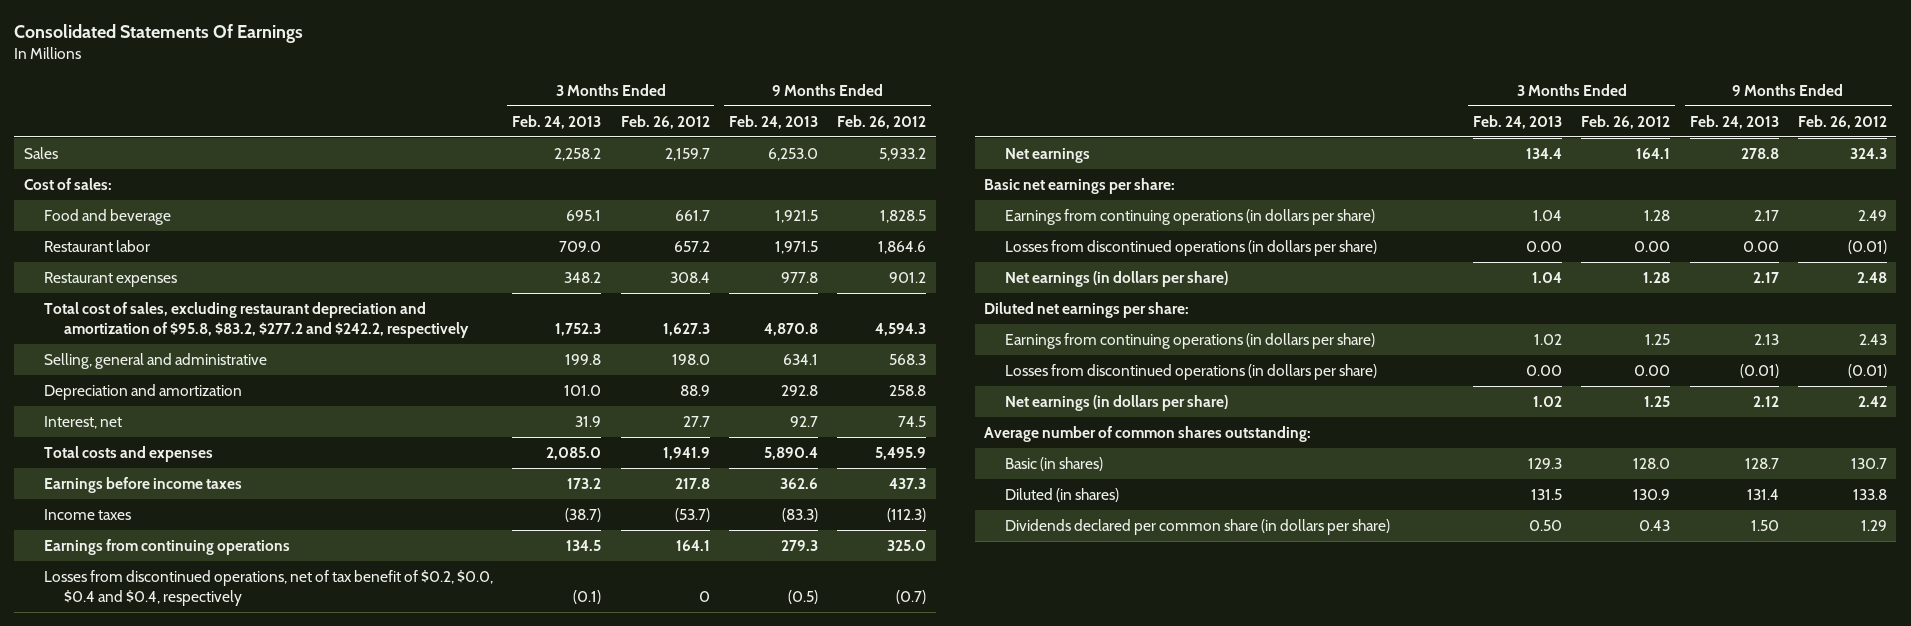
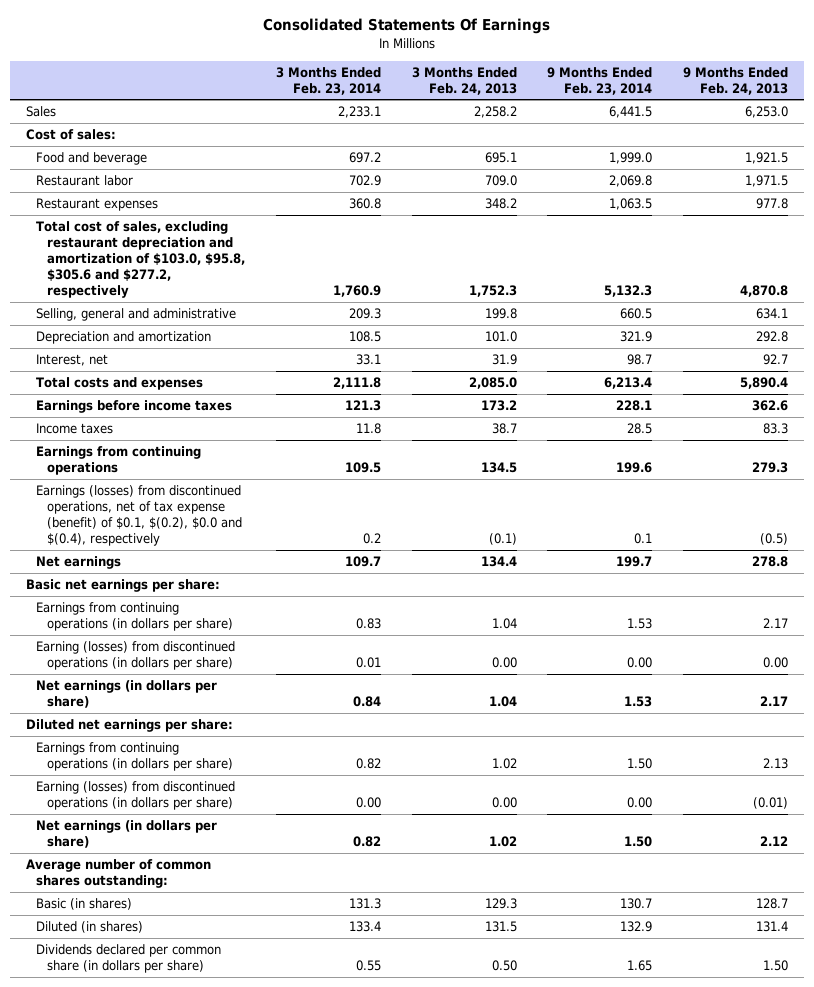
- | 3 Months Ended Feb. 24, 2013 | 3 Months Ended Feb. 26, 2012 | 9 Months Ended Feb. 24, 2013 | 9 Months Ended Feb. 26, 2012
+ | 3 Months Ended Feb. 23, 2014 | 3 Months Ended Feb. 24, 2013 | 9 Months Ended Feb. 23, 2014 | 9 Months Ended Feb. 24, 2013
- Total cost of sales, excluding restaurant depreciation and amortization of $95.8, $83.2, $277.2 and $242.2, respectively | 1,752.3 | 1,627.3 | 4,870.8 | 4,594.3
+ Total cost of sales, excluding restaurant depreciation and amortization of $103.0, $95.8, $305.6 and $277.2, respectively | 1,760.9 | 1,752.3 | 5,132.3 | 4,870.8
- Income taxes | (38.7) | (53.7) | (83.3) | (112.3)
+ Income taxes | 11.8 | 38.7 | 28.5 | 83.3
- Losses from discontinued operations, net of tax benefit of $0.2, $0.0, $0.4 and $0.4, respectively | (0.1) | 0 | (0.5) | (0.7)
+ Earnings (losses) from discontinued operations, net of tax expense (benefit) of $0.1, $(0.2), $0.0 and $(0.4), respectively | 0.2 | (0.1) | 0.1 | (0.5)
- Losses from discontinued operations (in dollars per share) | 0.00 | 0.00 | 0.00 | (0.01)
+ Earning (losses) from discontinued operations (in dollars per share) | 0.01 | 0.00 | 0.00 | 0.00
- Losses from discontinued operations (in dollars per share) | 0.00 | 0.00 | (0.01) | (0.01)
+ Earning (losses) from discontinued operations (in dollars per share) | 0.00 | 0.00 | 0.00 | (0.01)

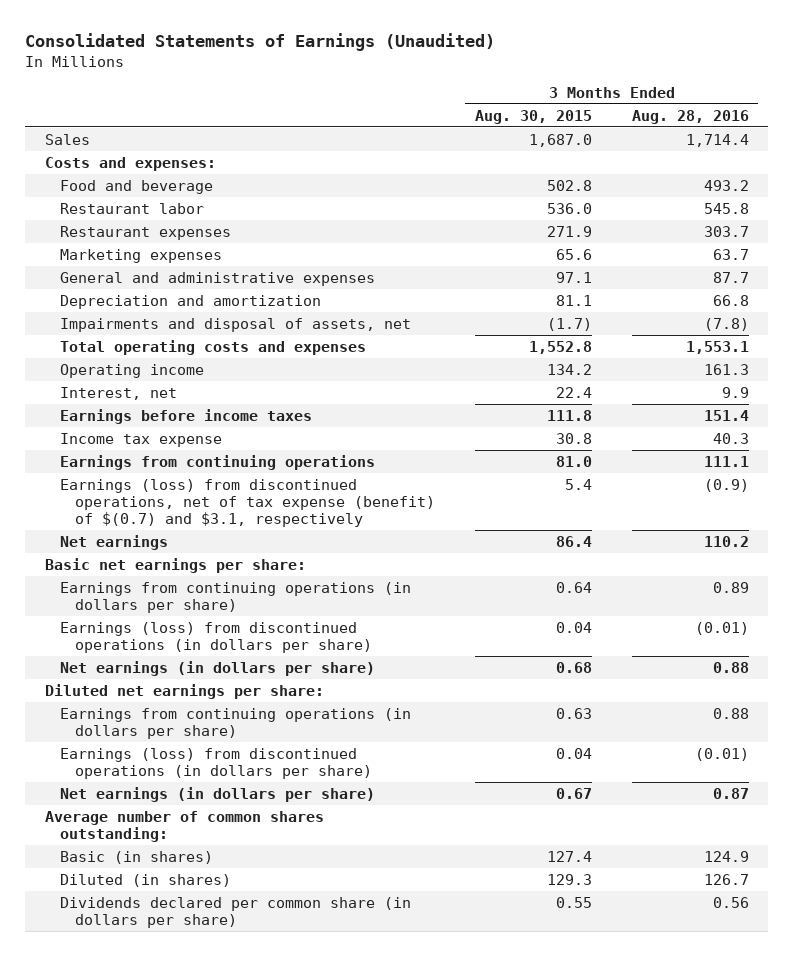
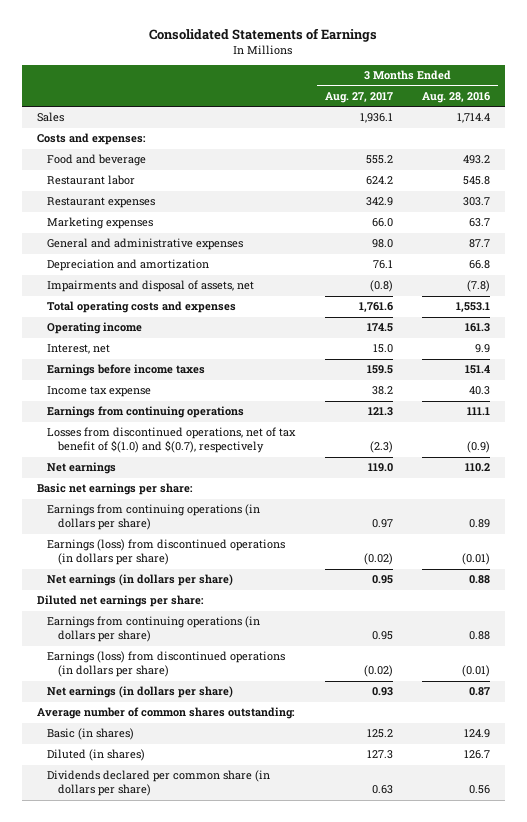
- Consolidated Statements of Earnings (Unaudited)
+ Consolidated Statements of Earnings
- | 3 Months Ended Aug. 30, 2015 | 3 Months Ended Aug. 28, 2016
+ | 3 Months Ended Aug. 27, 2017 | 3 Months Ended Aug. 28, 2016
- Earnings (loss) from discontinued operations, net of tax expense (benefit) of $(0.7) and $3.1, respectively | 5.4 | (0.9)
+ Losses from discontinued operations, net of tax benefit of $(1.0) and $(0.7), respectively | (2.3) | (0.9)

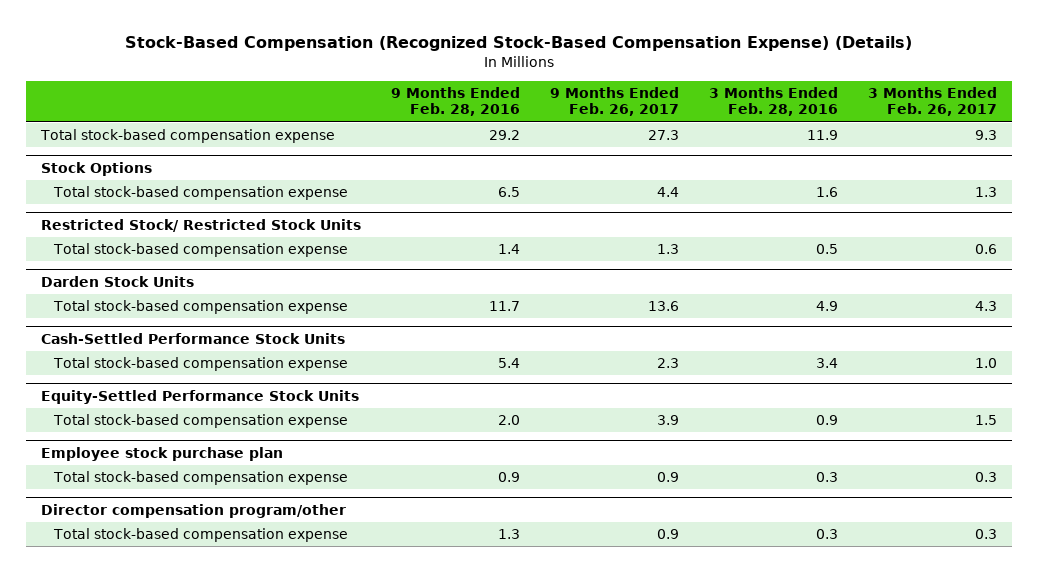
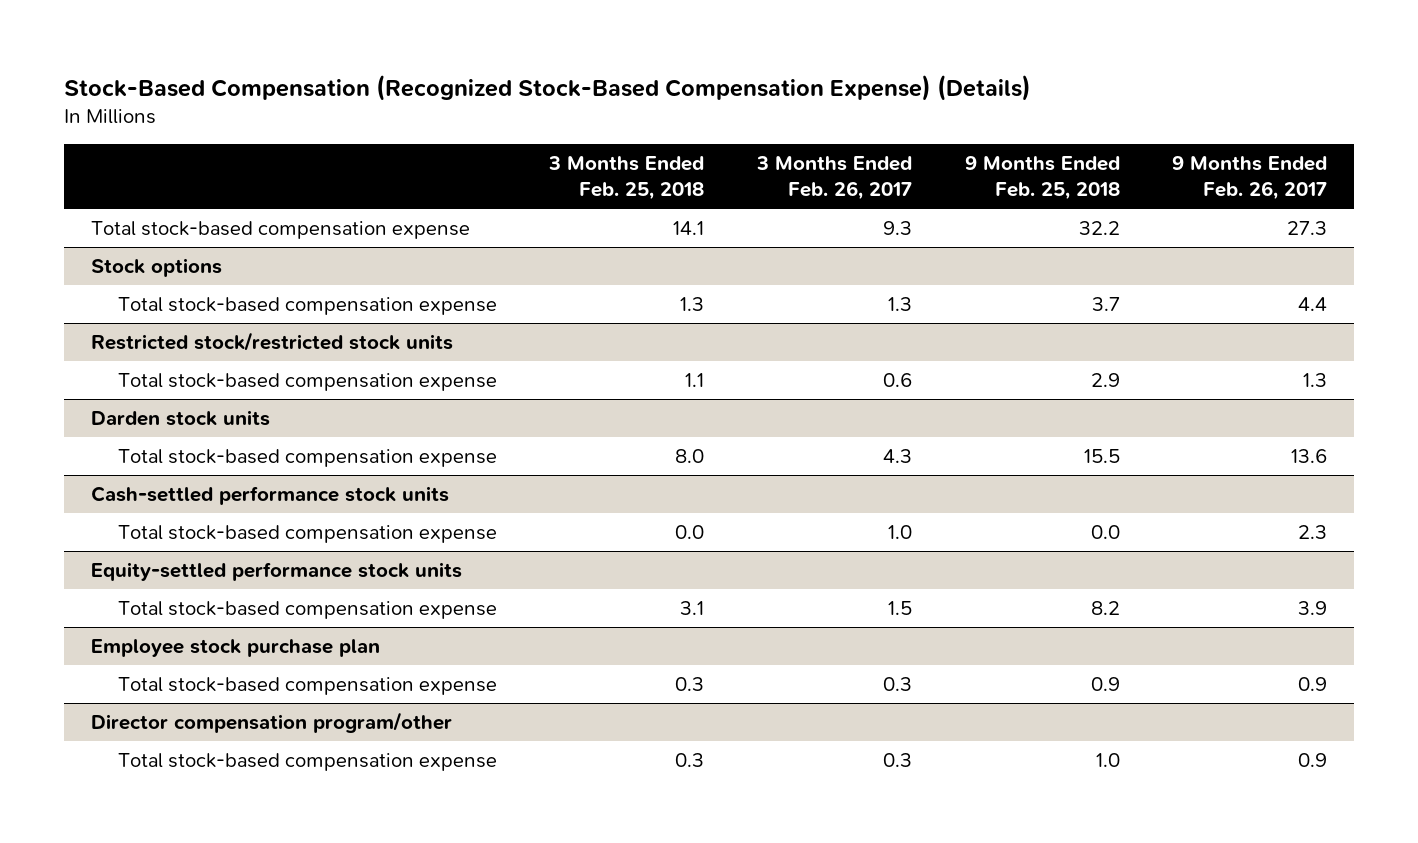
- | 9 Months Ended Feb. 28, 2016 | 9 Months Ended Feb. 26, 2017 | 3 Months Ended Feb. 28, 2016 | 3 Months Ended Feb. 26, 2017
+ | 3 Months Ended Feb. 25, 2018 | 3 Months Ended Feb. 26, 2017 | 9 Months Ended Feb. 25, 2018 | 9 Months Ended Feb. 26, 2017
- Stock Options
+ Stock options
- Restricted Stock/ Restricted Stock Units
+ Restricted stock/restricted stock units
- Darden Stock Units
+ Darden stock units
- Cash-Settled Performance Stock Units
+ Cash-settled performance stock units
- Equity-Settled Performance Stock Units
+ Equity-settled performance stock units

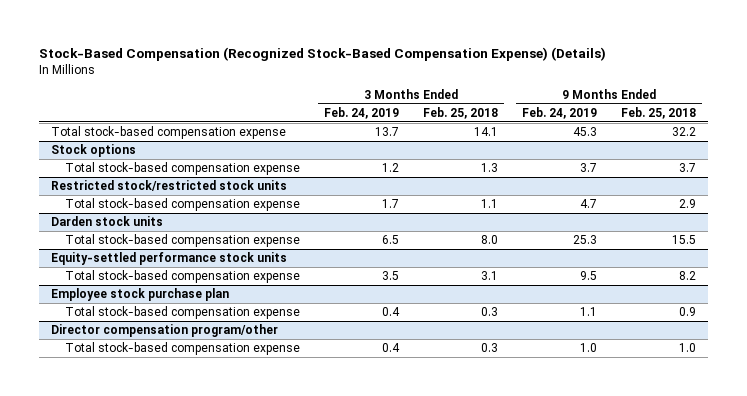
- | 3 Months Ended Feb. 25, 2018 | 3 Months Ended Feb. 26, 2017 | 9 Months Ended Feb. 25, 2018 | 9 Months Ended Feb. 26, 2017
+ | 3 Months Ended Feb. 24, 2019 | 3 Months Ended Feb. 25, 2018 | 9 Months Ended Feb. 24, 2019 | 9 Months Ended Feb. 25, 2018
- Cash-settled performance stock units
- Total stock-based compensation expense | 0.0 | 1.0 | 0.0 | 2.3

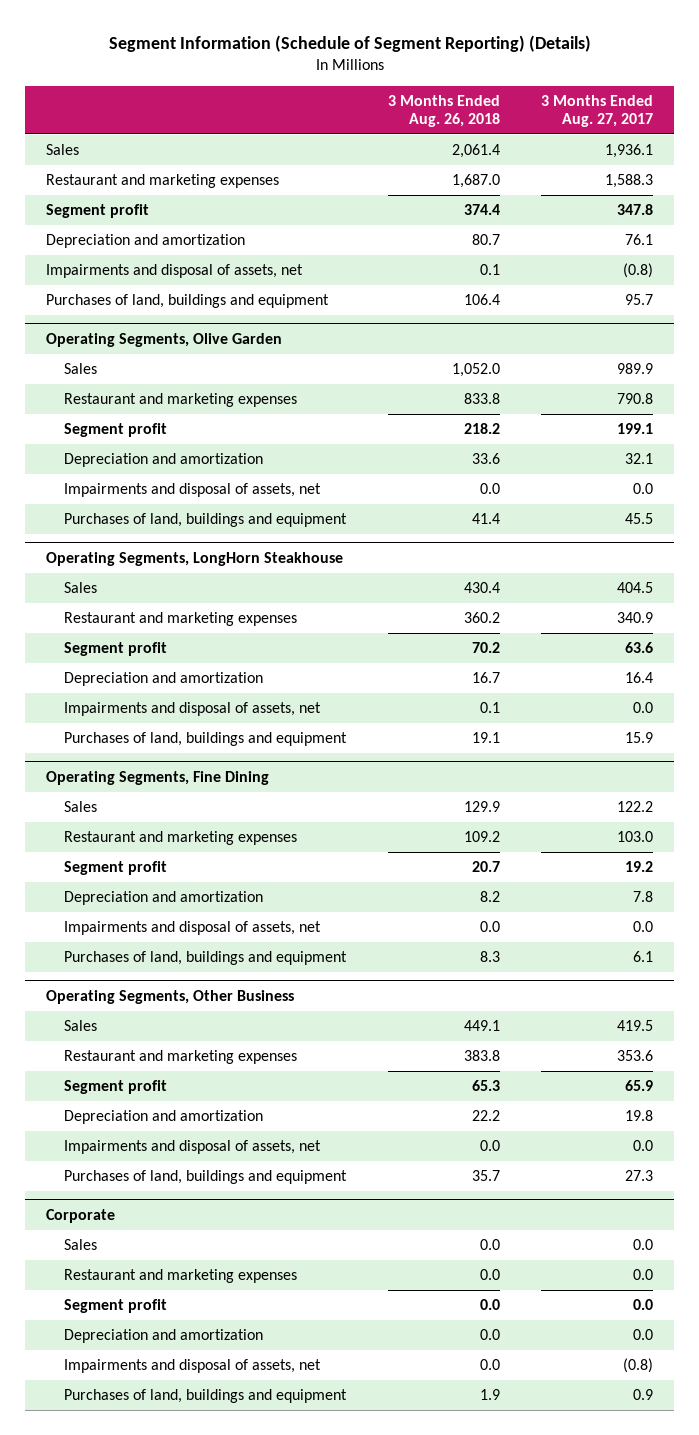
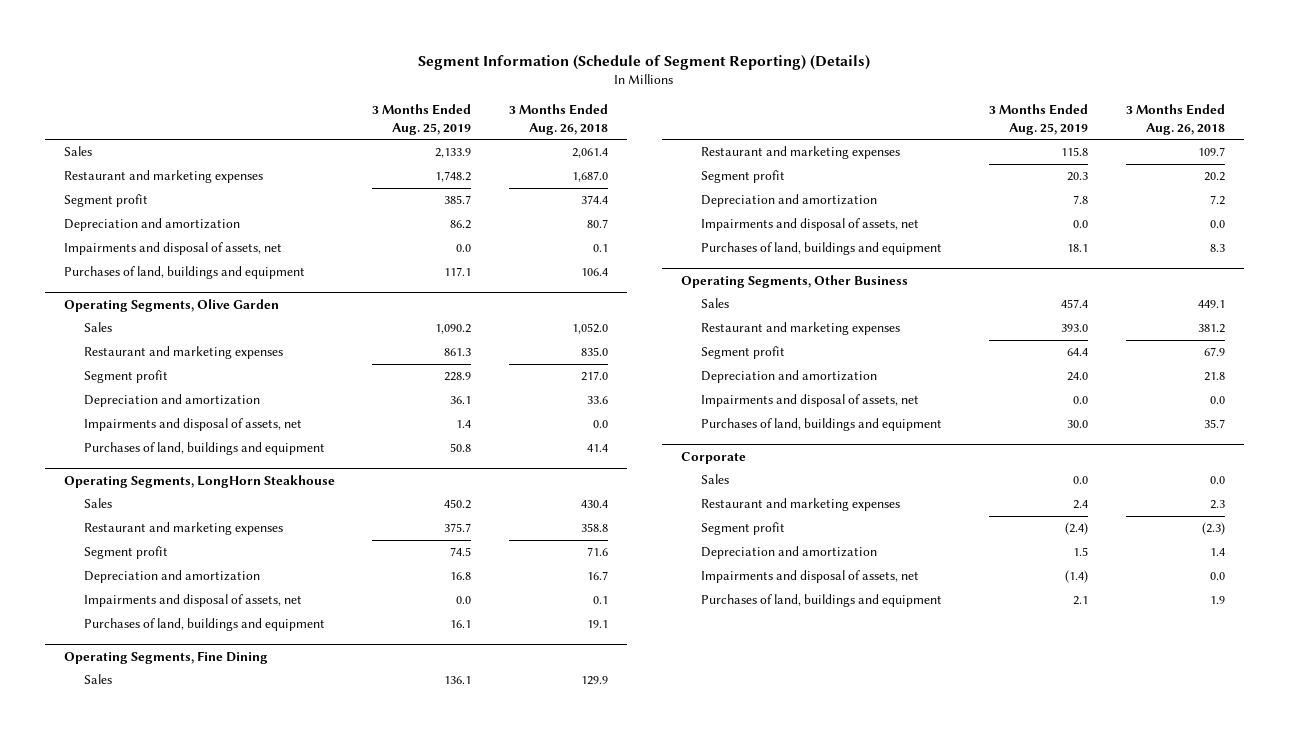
- | 3 Months Ended Aug. 26, 2018 | 3 Months Ended Aug. 27, 2017
+ | 3 Months Ended Aug. 25, 2019 | 3 Months Ended Aug. 26, 2018
@ Operating Segments, Olive Garden
- Restaurant and marketing expenses | 833.8 | 790.8
- Segment profit | 218.2 | 199.1
+ Restaurant and marketing expenses | 861.3 | 835.0
+ Segment profit | 228.9 | 217.0
@ Operating Segments, LongHorn Steakhouse
- Restaurant and marketing expenses | 360.2 | 340.9
- Segment profit | 70.2 | 63.6
+ Restaurant and marketing expenses | 375.7 | 358.8
+ Segment profit | 74.5 | 71.6
@ Operating Segments, Fine Dining
- Restaurant and marketing expenses | 109.2 | 103.0
- Segment profit | 20.7 | 19.2
- Depreciation and amortization | 8.2 | 7.8
+ Restaurant and marketing expenses | 115.8 | 109.7
+ Segment profit | 20.3 | 20.2
+ Depreciation and amortization | 7.8 | 7.2
@ Operating Segments, Other Business
- Restaurant and marketing expenses | 383.8 | 353.6
- Segment profit | 65.3 | 65.9
- Depreciation and amortization | 22.2 | 19.8
+ Restaurant and marketing expenses | 393.0 | 381.2
+ Segment profit | 64.4 | 67.9
+ Depreciation and amortization | 24.0 | 21.8
@ Corporate
- Restaurant and marketing expenses | 0.0 | 0.0
- Segment profit | 0.0 | 0.0
- Depreciation and amortization | 0.0 | 0.0
+ Restaurant and marketing expenses | 2.4 | 2.3
+ Segment profit | (2.4) | (2.3)
+ Depreciation and amortization | 1.5 | 1.4

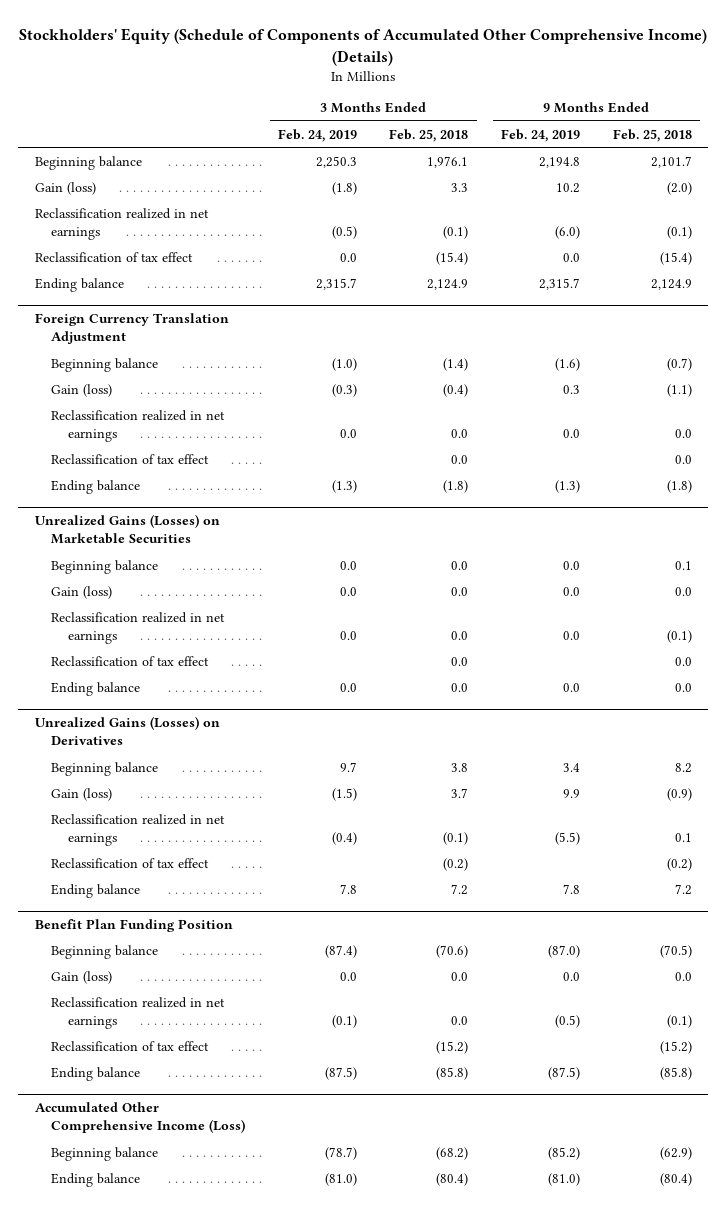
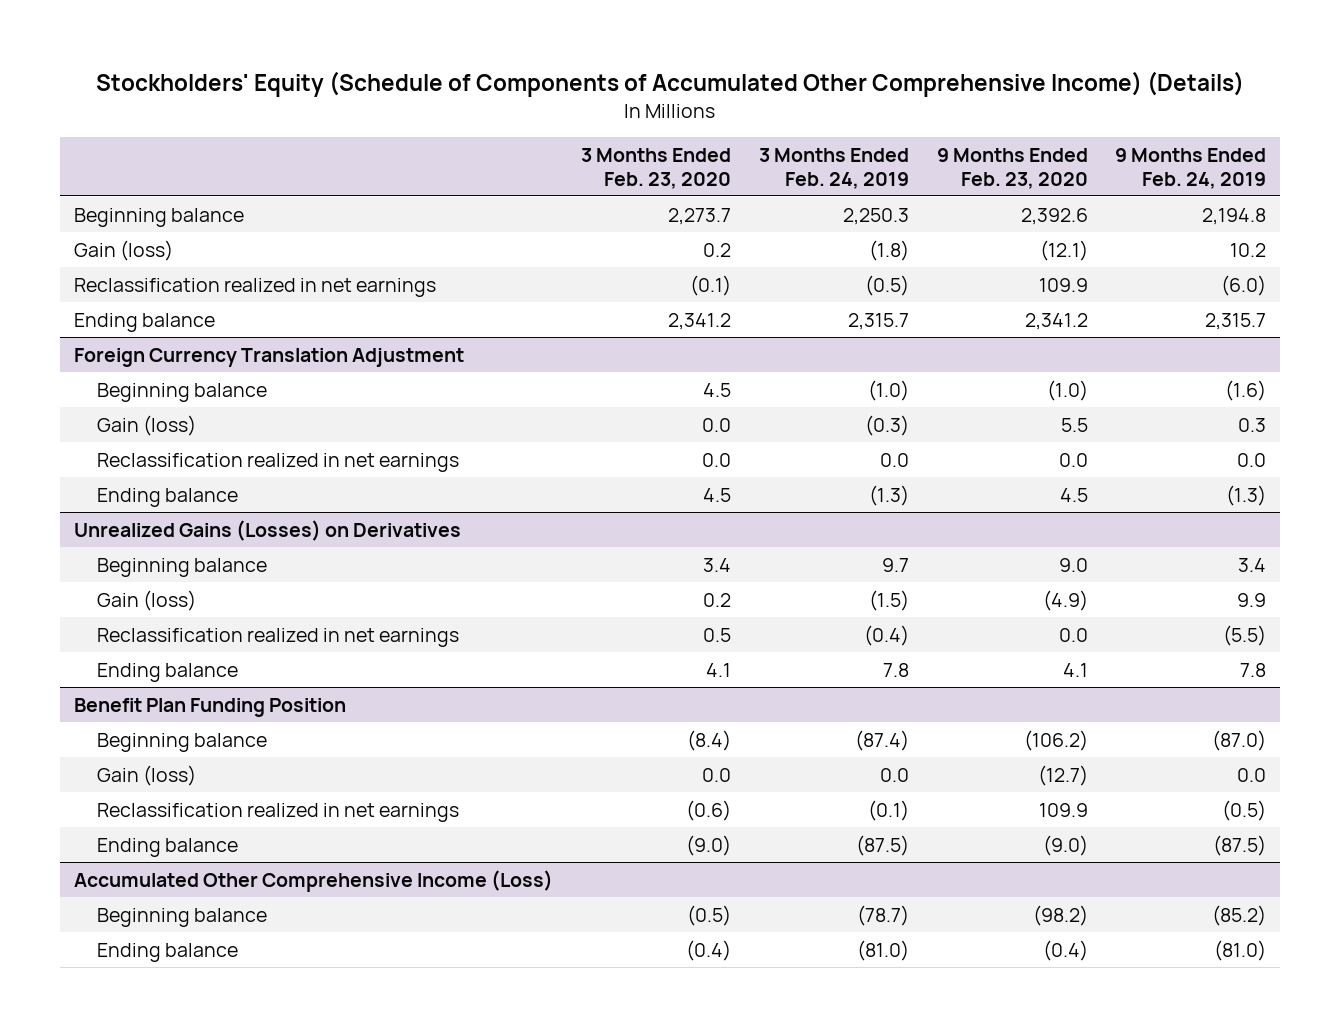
- | 3 Months Ended Feb. 24, 2019 | 3 Months Ended Feb. 25, 2018 | 9 Months Ended Feb. 24, 2019 | 9 Months Ended Feb. 25, 2018
+ | 3 Months Ended Feb. 23, 2020 | 3 Months Ended Feb. 24, 2019 | 9 Months Ended Feb. 23, 2020 | 9 Months Ended Feb. 24, 2019
- Reclassification of tax effect | 0.0 | (15.4) | 0.0 | (15.4)
@ Foreign Currency Translation Adjustment
- Reclassification of tax effect | | 0.0 | | 0.0
- Unrealized Gains (Losses) on Marketable Securities
- Beginning balance | 0.0 | 0.0 | 0.0 | 0.1
- Gain (loss) | 0.0 | 0.0 | 0.0 | 0.0
- Reclassification realized in net earnings | 0.0 | 0.0 | 0.0 | (0.1)
- Reclassification of tax effect | | 0.0 | | 0.0
- Ending balance | 0.0 | 0.0 | 0.0 | 0.0
@ Unrealized Gains (Losses) on Derivatives
- Reclassification of tax effect | | (0.2) | | (0.2)
@ Benefit Plan Funding Position
- Reclassification of tax effect | | (15.2) | | (15.2)

